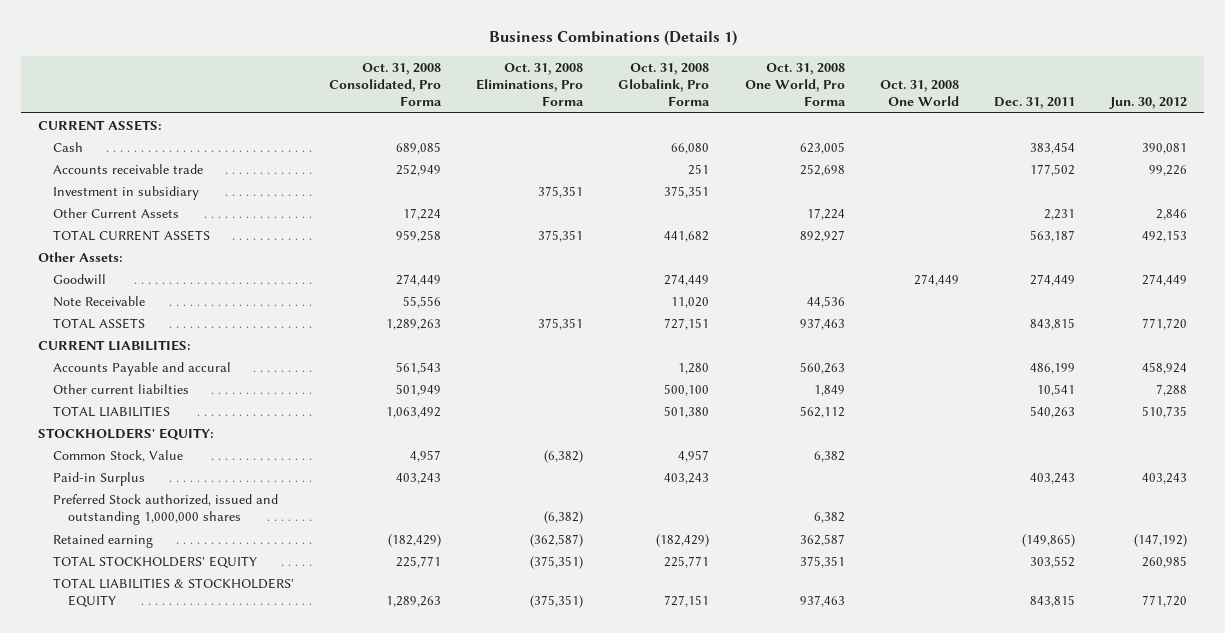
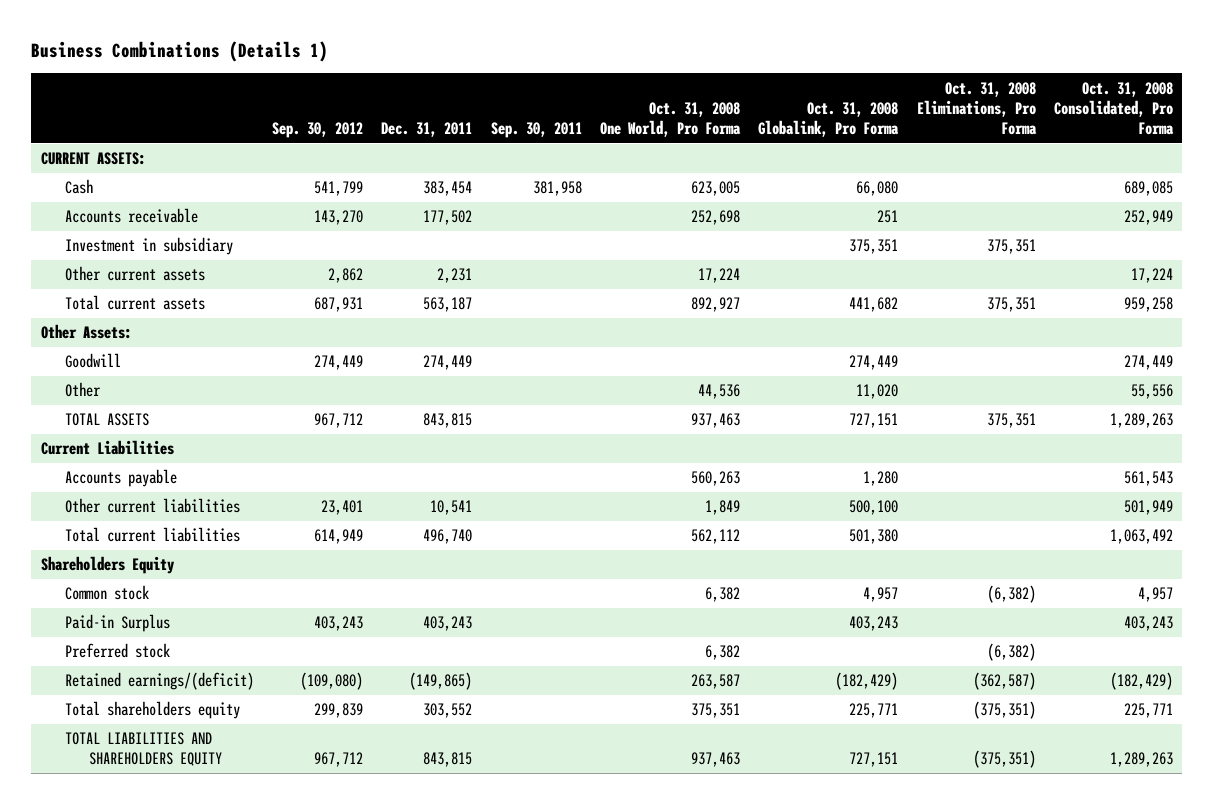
- | Oct. 31, 2008 Consolidated, Pro Forma | Oct. 31, 2008 Eliminations, Pro Forma | Oct. 31, 2008 Globalink, Pro Forma | Oct. 31, 2008 One World, Pro Forma | Oct. 31, 2008 One World | Dec. 31, 2011 | Jun. 30, 2012
+ | Sep. 30, 2012 | Dec. 31, 2011 | Sep. 30, 2011 | Oct. 31, 2008 One World, Pro Forma | Oct. 31, 2008 Globalink, Pro Forma | Oct. 31, 2008 Eliminations, Pro Forma | Oct. 31, 2008 Consolidated, Pro Forma
- Accounts receivable trade | 252,949 | | 251 | 252,698 | | 177,502 | 99,226
+ Accounts receivable | 143,270 | 177,502 | | 252,698 | 251 | | 252,949
- Other Current Assets | 17,224 | | | 17,224 | | 2,231 | 2,846
- TOTAL CURRENT ASSETS | 959,258 | 375,351 | 441,682 | 892,927 | | 563,187 | 492,153
+ Other current assets | 2,862 | 2,231 | | 17,224 | | | 17,224
+ Total current assets | 687,931 | 563,187 | | 892,927 | 441,682 | 375,351 | 959,258
- Note Receivable | 55,556 | | 11,020 | 44,536 | | |
+ Other | | | | 44,536 | 11,020 | | 55,556
- CURRENT LIABILITIES:
- Accounts Payable and accural | 561,543 | | 1,280 | 560,263 | | 486,199 | 458,924
- Other current liabilties | 501,949 | | 500,100 | 1,849 | | 10,541 | 7,288
- TOTAL LIABILITIES | 1,063,492 | | 501,380 | 562,112 | | 540,263 | 510,735
- STOCKHOLDERS' EQUITY:
- Common Stock, Value | 4,957 | (6,382) | 4,957 | 6,382 | | |
+ Current Liabilities
+ Accounts payable | | | | 560,263 | 1,280 | | 561,543
+ Other current liabilities | 23,401 | 10,541 | | 1,849 | 500,100 | | 501,949
+ Total current liabilities | 614,949 | 496,740 | | 562,112 | 501,380 | | 1,063,492
+ Shareholders Equity
+ Common stock | | | | 6,382 | 4,957 | (6,382) | 4,957
- Preferred Stock authorized, issued and outstanding 1,000,000 shares | | (6,382) | | 6,382 | | |
- Retained earning | (182,429) | (362,587) | (182,429) | 362,587 | | (149,865) | (147,192)
- TOTAL STOCKHOLDERS' EQUITY | 225,771 | (375,351) | 225,771 | 375,351 | | 303,552 | 260,985
- TOTAL LIABILITIES & STOCKHOLDERS' EQUITY | 1,289,263 | (375,351) | 727,151 | 937,463 | | 843,815 | 771,720
+ Preferred stock | | | | 6,382 | | (6,382) |
+ Retained earnings/(deficit) | (109,080) | (149,865) | | 263,587 | (182,429) | (362,587) | (182,429)
+ Total shareholders equity | 299,839 | 303,552 | | 375,351 | 225,771 | (375,351) | 225,771
+ TOTAL LIABILITIES AND SHAREHOLDERS EQUITY | 967,712 | 843,815 | | 937,463 | 727,151 | (375,351) | 1,289,263

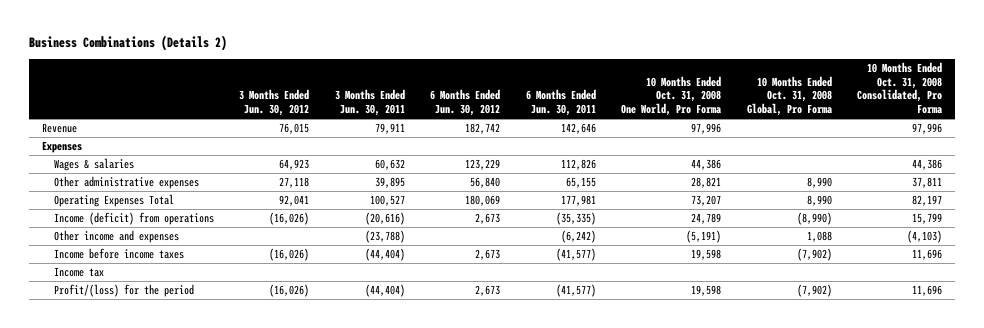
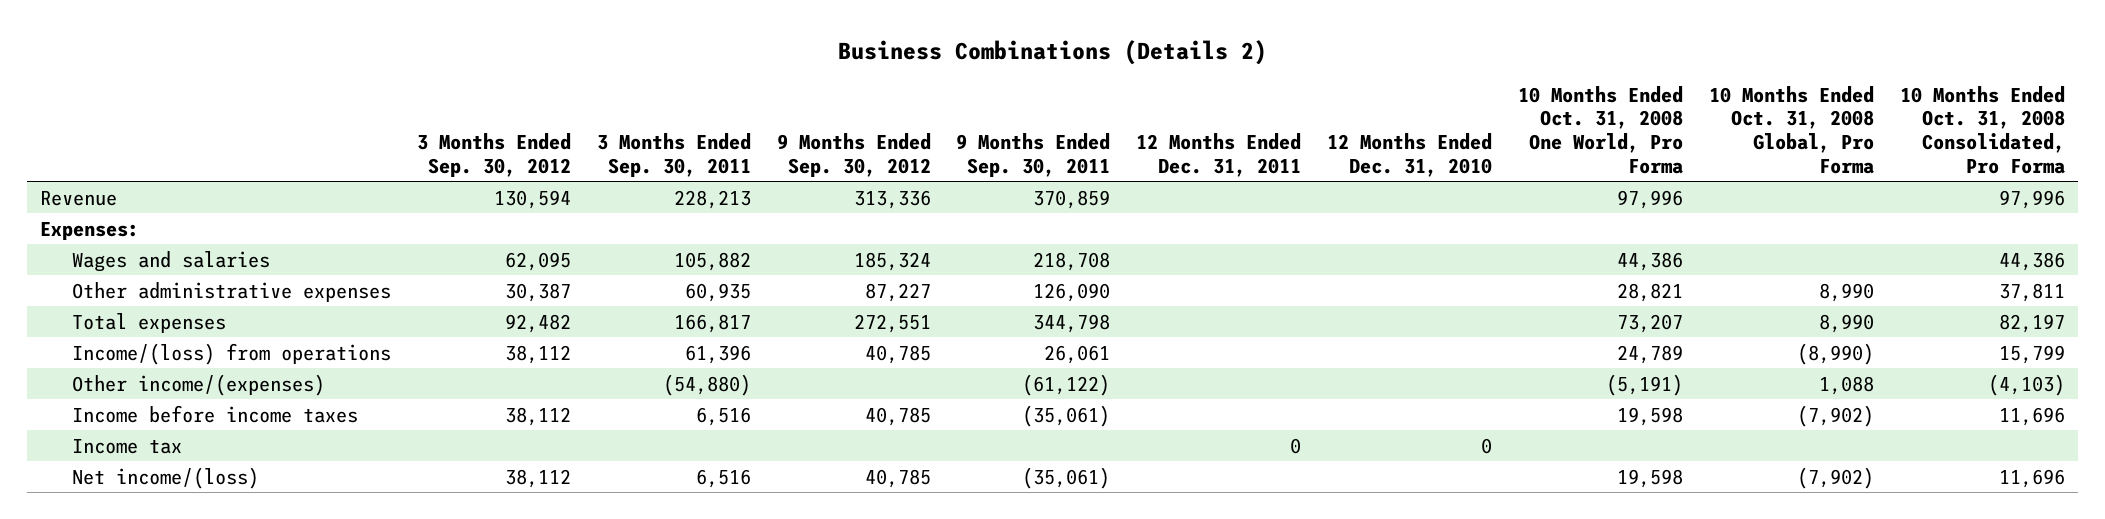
- | 3 Months Ended Jun. 30, 2012 | 3 Months Ended Jun. 30, 2011 | 6 Months Ended Jun. 30, 2012 | 6 Months Ended Jun. 30, 2011 | 10 Months Ended Oct. 31, 2008 One World, Pro Forma | 10 Months Ended Oct. 31, 2008 Global, Pro Forma | 10 Months Ended Oct. 31, 2008 Consolidated, Pro Forma
+ | 3 Months Ended Sep. 30, 2012 | 3 Months Ended Sep. 30, 2011 | 9 Months Ended Sep. 30, 2012 | 9 Months Ended Sep. 30, 2011 | 12 Months Ended Dec. 31, 2011 | 12 Months Ended Dec. 31, 2010 | 10 Months Ended Oct. 31, 2008 One World, Pro Forma | 10 Months Ended Oct. 31, 2008 Global, Pro Forma | 10 Months Ended Oct. 31, 2008 Consolidated, Pro Forma
- Expenses
- Wages & salaries | 64,923 | 60,632 | 123,229 | 112,826 | 44,386 | | 44,386
+ Expenses:
+ Wages and salaries | 62,095 | 105,882 | 185,324 | 218,708 | | | 44,386 | | 44,386
- Operating Expenses Total | 92,041 | 100,527 | 180,069 | 177,981 | 73,207 | 8,990 | 82,197
- Income (deficit) from operations | (16,026) | (20,616) | 2,673 | (35,335) | 24,789 | (8,990) | 15,799
- Other income and expenses | | (23,788) | | (6,242) | (5,191) | 1,088 | (4,103)
+ Total expenses | 92,482 | 166,817 | 272,551 | 344,798 | | | 73,207 | 8,990 | 82,197
+ Income/(loss) from operations | 38,112 | 61,396 | 40,785 | 26,061 | | | 24,789 | (8,990) | 15,799
+ Other income/(expenses) | | (54,880) | | (61,122) | | | (5,191) | 1,088 | (4,103)
- Profit/(loss) for the period | (16,026) | (44,404) | 2,673 | (41,577) | 19,598 | (7,902) | 11,696
+ Net income/(loss) | 38,112 | 6,516 | 40,785 | (35,061) | | | 19,598 | (7,902) | 11,696

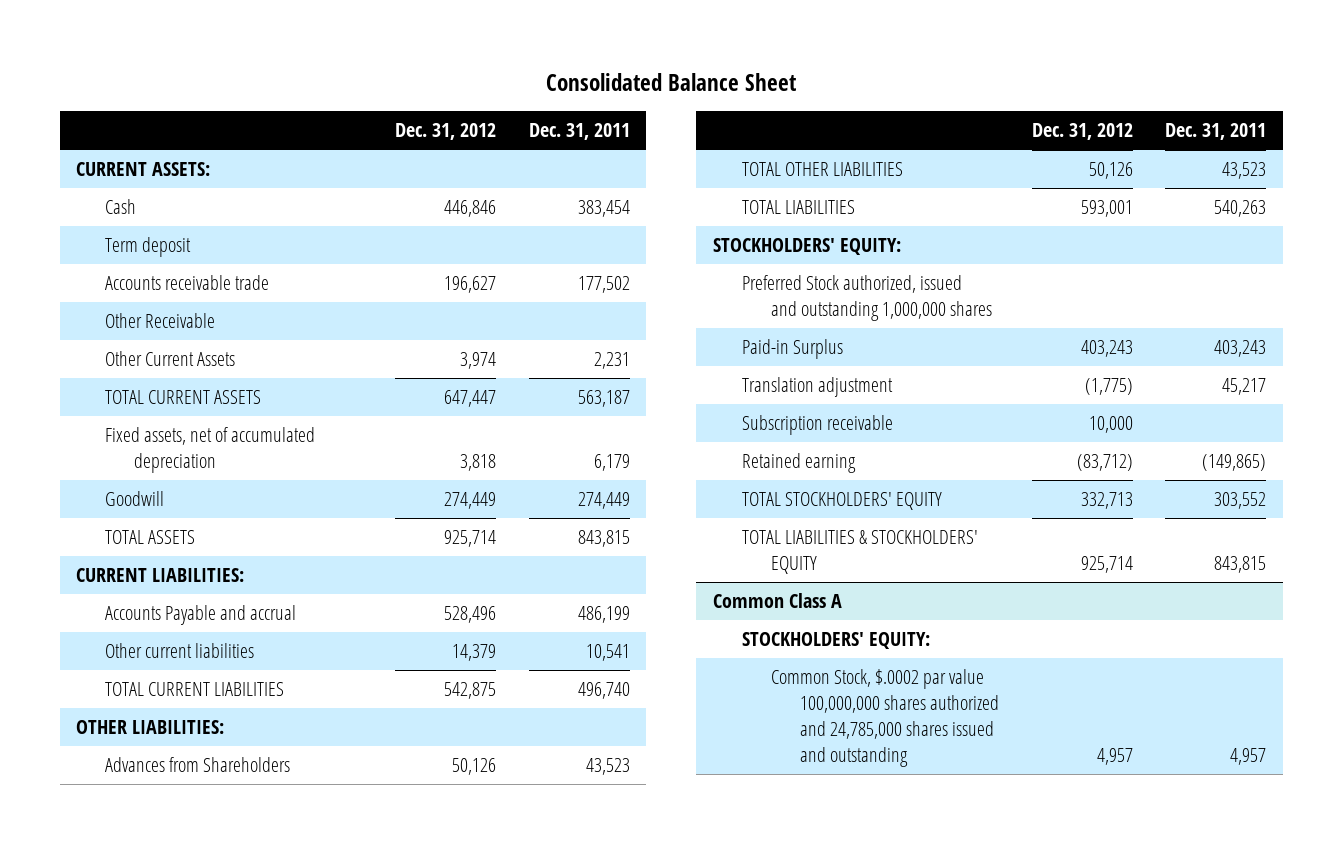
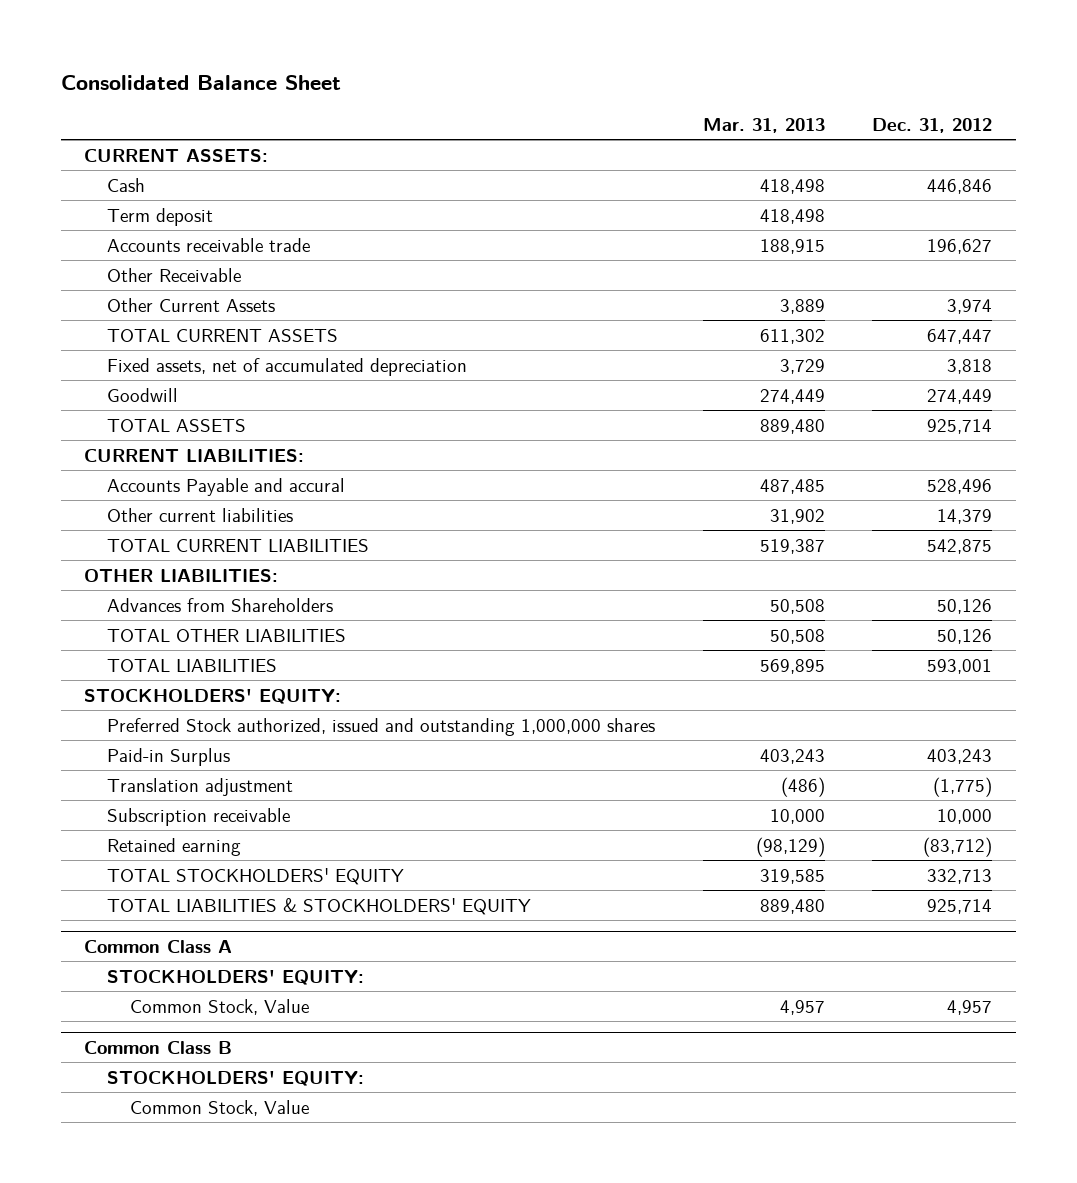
- | Dec. 31, 2012 | Dec. 31, 2011
+ | Mar. 31, 2013 | Dec. 31, 2012
- Accounts Payable and accrual | 528,496 | 486,199
+ Accounts Payable and accural | 487,485 | 528,496
@ Common Class A
- Common Stock, $.0002 par value 100,000,000 shares authorized and 24,785,000 shares issued and outstanding | 4,957 | 4,957
+ Common Stock, Value | 4,957 | 4,957
+ Common Class B
+ STOCKHOLDERS' EQUITY:
+ Common Stock, Value

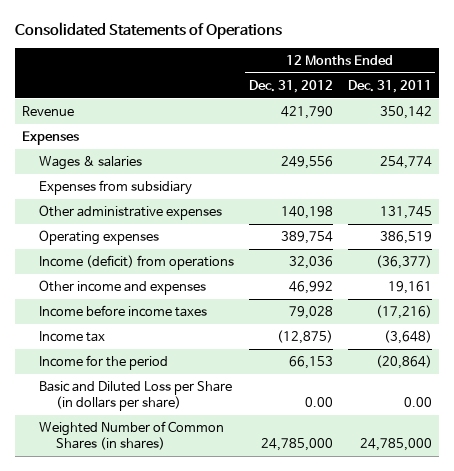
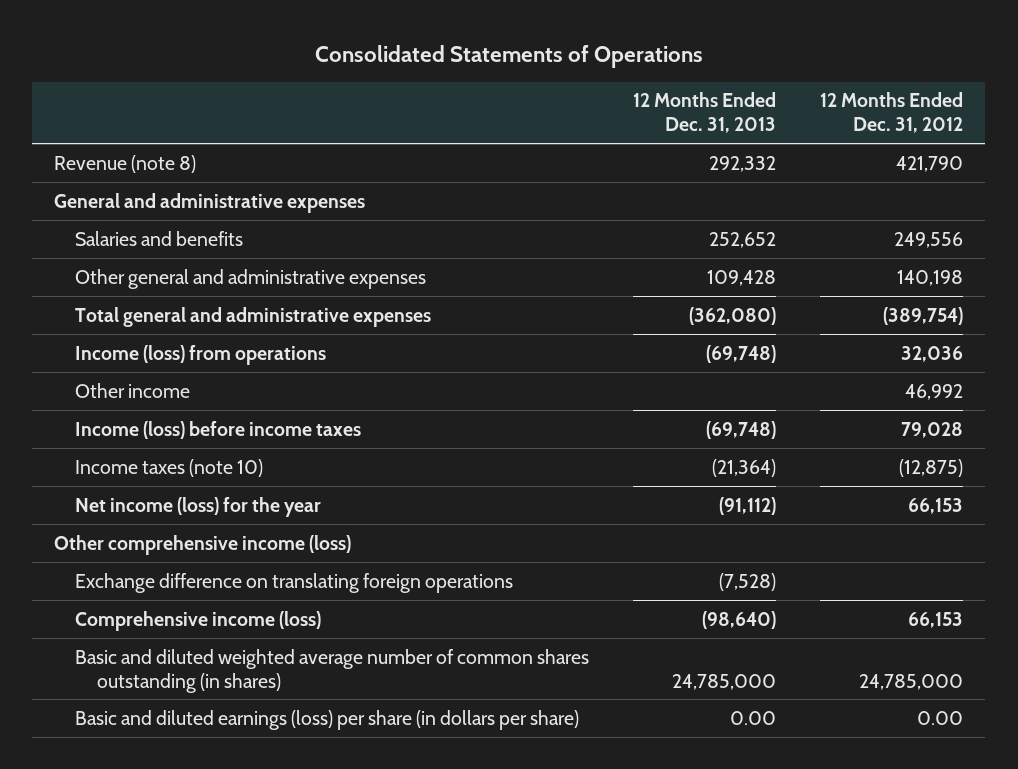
- | 12 Months Ended Dec. 31, 2012 | 12 Months Ended Dec. 31, 2011
+ | 12 Months Ended Dec. 31, 2013 | 12 Months Ended Dec. 31, 2012
- Revenue | 421,790 | 350,142
- Expenses
- Wages & salaries | 249,556 | 254,774
- Expenses from subsidiary
- Other administrative expenses | 140,198 | 131,745
- Operating expenses | 389,754 | 386,519
- Income (deficit) from operations | 32,036 | (36,377)
- Other income and expenses | 46,992 | 19,161
- Income before income taxes | 79,028 | (17,216)
- Income tax | (12,875) | (3,648)
- Income for the period | 66,153 | (20,864)
- Basic and Diluted Loss per Share (in dollars per share) | 0.00 | 0.00
- Weighted Number of Common Shares (in shares) | 24,785,000 | 24,785,000
+ Revenue (note 8) | 292,332 | 421,790
+ General and administrative expenses
+ Salaries and benefits | 252,652 | 249,556
+ Other general and administrative expenses | 109,428 | 140,198
+ Total general and administrative expenses | (362,080) | (389,754)
+ Income (loss) from operations | (69,748) | 32,036
+ Other income | | 46,992
+ Income (loss) before income taxes | (69,748) | 79,028
+ Income taxes (note 10) | (21,364) | (12,875)
+ Net income (loss) for the year | (91,112) | 66,153
+ Other comprehensive income (loss)
+ Exchange difference on translating foreign operations | (7,528) |
+ Comprehensive income (loss) | (98,640) | 66,153
+ Basic and diluted weighted average number of common shares outstanding (in shares) | 24,785,000 | 24,785,000
+ Basic and diluted earnings (loss) per share (in dollars per share) | 0.00 | 0.00

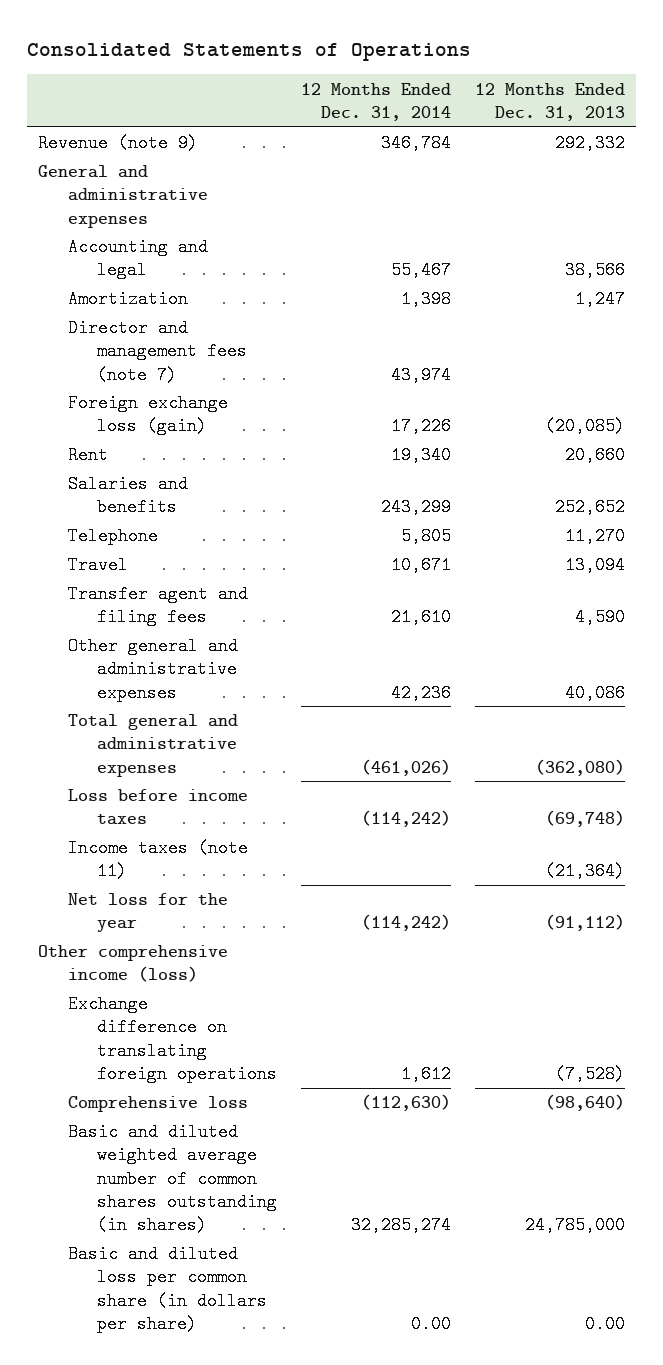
- | 12 Months Ended Dec. 31, 2013 | 12 Months Ended Dec. 31, 2012
+ | 12 Months Ended Dec. 31, 2014 | 12 Months Ended Dec. 31, 2013
- Revenue (note 8) | 292,332 | 421,790
+ Revenue (note 9) | 346,784 | 292,332
+ Accounting and legal | 55,467 | 38,566
+ Amortization | 1,398 | 1,247
+ Director and management fees (note 7) | 43,974 |
+ Foreign exchange loss (gain) | 17,226 | (20,085)
+ Rent | 19,340 | 20,660
- Other general and administrative expenses | 109,428 | 140,198
+ Telephone | 5,805 | 11,270
+ Travel | 10,671 | 13,094
+ Transfer agent and filing fees | 21,610 | 4,590
+ Other general and administrative expenses | 42,236 | 40,086
- Income (loss) from operations | (69,748) | 32,036
- Other income | | 46,992
- Income (loss) before income taxes | (69,748) | 79,028
- Income taxes (note 10) | (21,364) | (12,875)
- Net income (loss) for the year | (91,112) | 66,153
+ Loss before income taxes | (114,242) | (69,748)
+ Income taxes (note 11) | | (21,364)
+ Net loss for the year | (114,242) | (91,112)
- Comprehensive income (loss) | (98,640) | 66,153
+ Comprehensive loss | (112,630) | (98,640)
- Basic and diluted earnings (loss) per share (in dollars per share) | 0.00 | 0.00
+ Basic and diluted loss per common share (in dollars per share) | 0.00 | 0.00

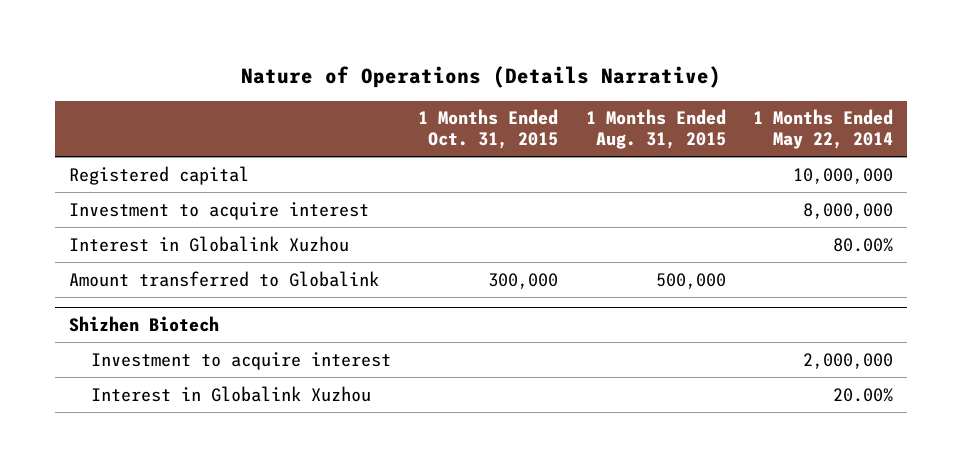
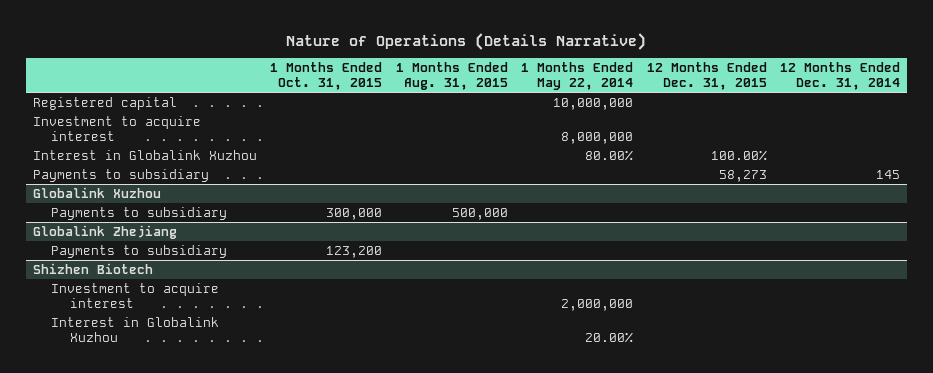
- | 1 Months Ended Oct. 31, 2015 | 1 Months Ended Aug. 31, 2015 | 1 Months Ended May 22, 2014
+ | 1 Months Ended Oct. 31, 2015 | 1 Months Ended Aug. 31, 2015 | 1 Months Ended May 22, 2014 | 12 Months Ended Dec. 31, 2015 | 12 Months Ended Dec. 31, 2014
- Amount transferred to Globalink | 300,000 | 500,000 |
+ Payments to subsidiary | | | | 58,273 | 145
+ Globalink Xuzhou
+ Payments to subsidiary | 300,000 | 500,000 | | |
+ Globalink Zhejiang
+ Payments to subsidiary | 123,200 | | | |

